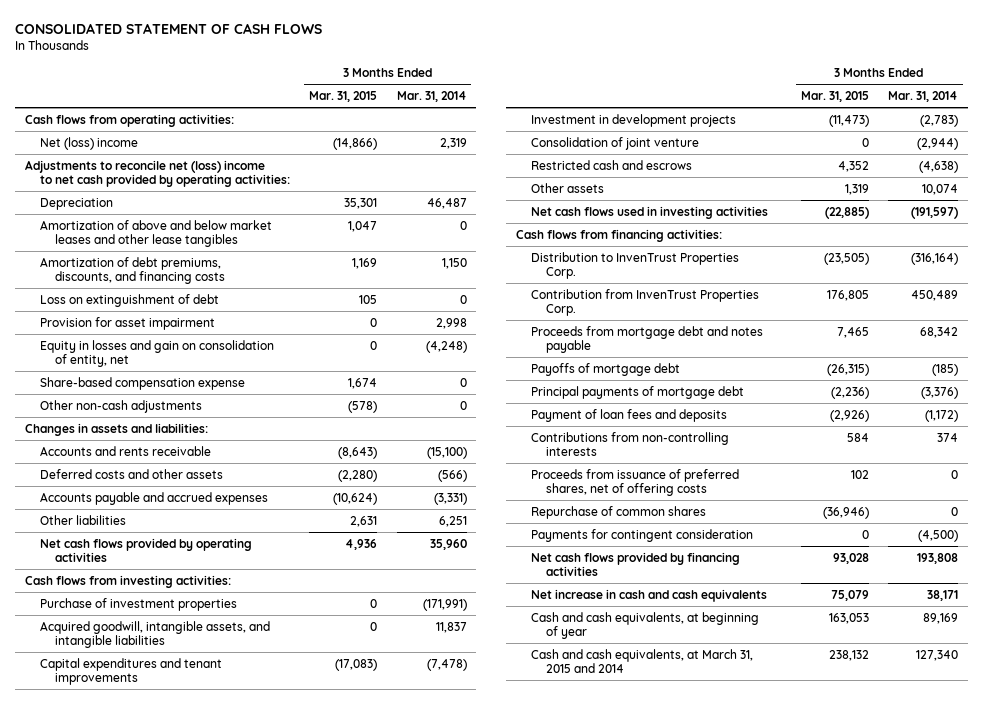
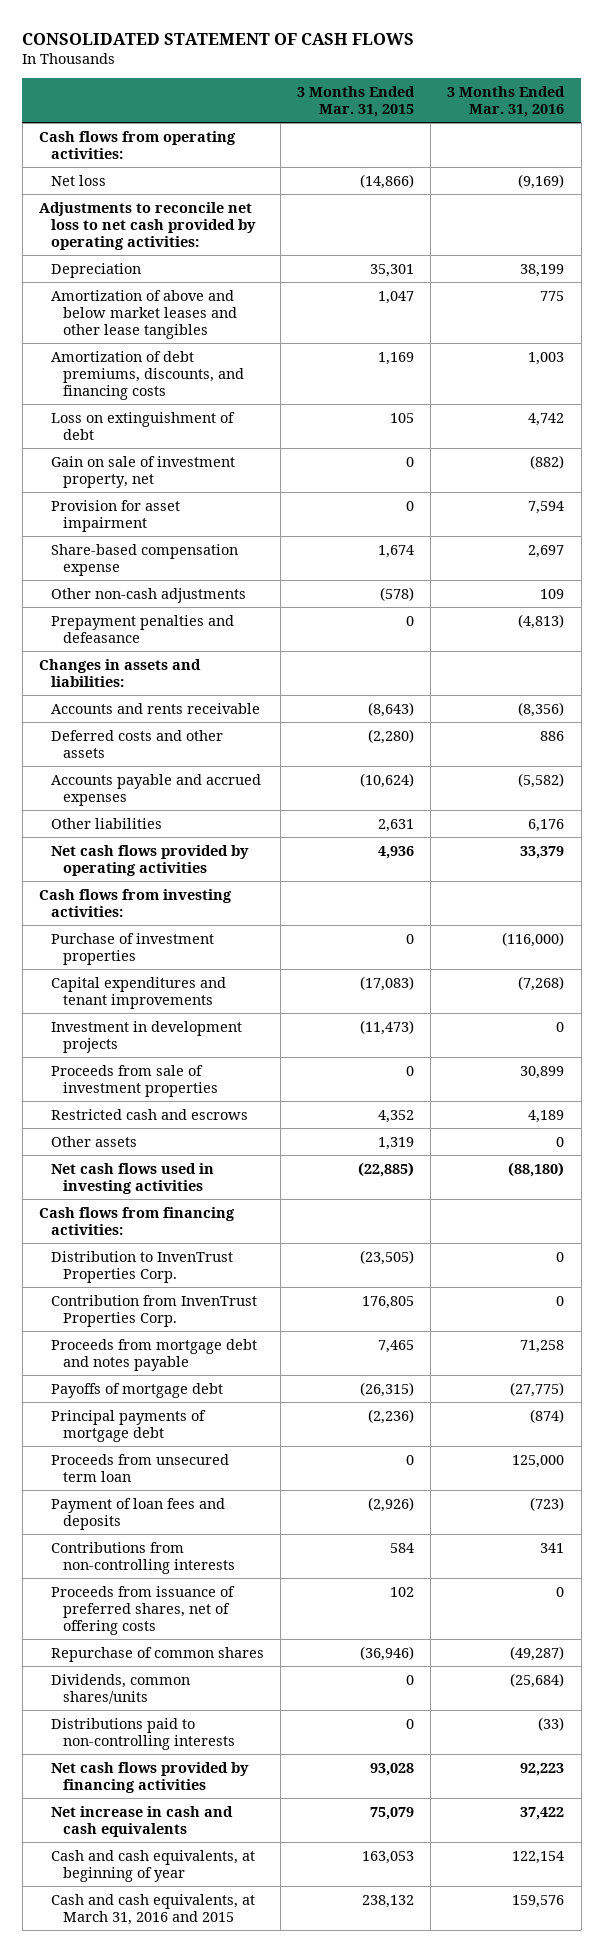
- | 3 Months Ended Mar. 31, 2015 | 3 Months Ended Mar. 31, 2014
+ | 3 Months Ended Mar. 31, 2015 | 3 Months Ended Mar. 31, 2016
- Net (loss) income | (14,866) | 2,319
- Adjustments to reconcile net (loss) income to net cash provided by operating activities:
+ Net loss | (14,866) | (9,169)
+ Adjustments to reconcile net loss to net cash provided by operating activities:
+ Gain on sale of investment property, net | 0 | (882)
- Equity in losses and gain on consolidation of entity, net | 0 | (4,248)
+ Prepayment penalties and defeasance | 0 | (4,813)
- Acquired goodwill, intangible assets, and intangible liabilities | 0 | 11,837
- Consolidation of joint venture | 0 | (2,944)
+ Proceeds from sale of investment properties | 0 | 30,899
+ Proceeds from unsecured term loan | 0 | 125,000
- Payments for contingent consideration | 0 | (4,500)
+ Dividends, common shares/units | 0 | (25,684)
+ Distributions paid to non-controlling interests | 0 | (33)
- Cash and cash equivalents, at March 31, 2015 and 2014 | 238,132 | 127,340
+ Cash and cash equivalents, at March 31, 2016 and 2015 | 238,132 | 159,576

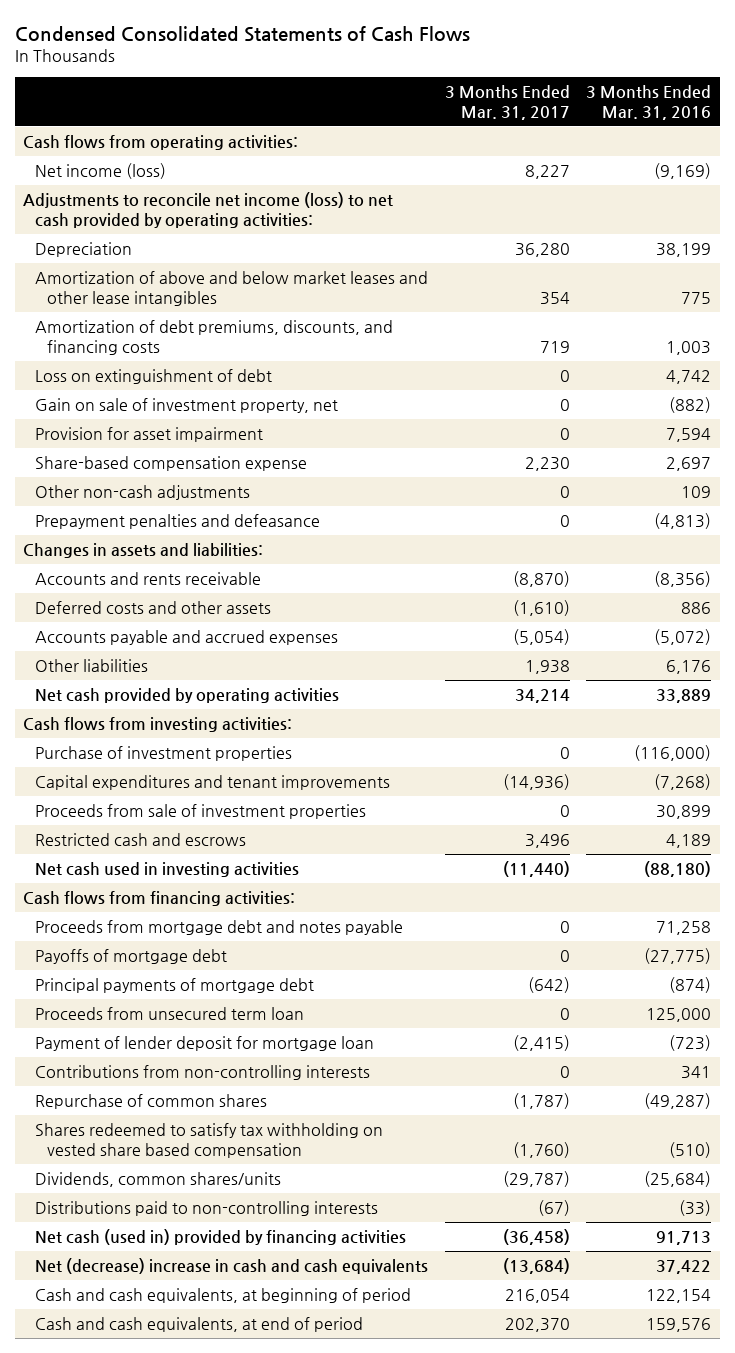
- CONSOLIDATED STATEMENT OF CASH FLOWS
+ Condensed Consolidated Statements of Cash Flows
- | 3 Months Ended Mar. 31, 2015 | 3 Months Ended Mar. 31, 2016
+ | 3 Months Ended Mar. 31, 2017 | 3 Months Ended Mar. 31, 2016
- Net loss | (14,866) | (9,169)
- Adjustments to reconcile net loss to net cash provided by operating activities:
+ Net income (loss) | 8,227 | (9,169)
+ Adjustments to reconcile net income (loss) to net cash provided by operating activities:
- Amortization of above and below market leases and other lease tangibles | 1,047 | 775
+ Amortization of above and below market leases and other lease intangibles | 354 | 775
- Accounts payable and accrued expenses | (10,624) | (5,582)
+ Accounts payable and accrued expenses | (5,054) | (5,072)
- Net cash flows provided by operating activities | 4,936 | 33,379
+ Net cash provided by operating activities | 34,214 | 33,889
- Investment in development projects | (11,473) | 0
- Other assets | 1,319 | 0
- Net cash flows used in investing activities | (22,885) | (88,180)
+ Net cash used in investing activities | (11,440) | (88,180)
- Distribution to InvenTrust Properties Corp. | (23,505) | 0
- Contribution from InvenTrust Properties Corp. | 176,805 | 0
- Payment of loan fees and deposits | (2,926) | (723)
+ Payment of lender deposit for mortgage loan | (2,415) | (723)
- Proceeds from issuance of preferred shares, net of offering costs | 102 | 0
+ Shares redeemed to satisfy tax withholding on vested share based compensation | (1,760) | (510)
- Net cash flows provided by financing activities | 93,028 | 92,223
- Net increase in cash and cash equivalents | 75,079 | 37,422
- Cash and cash equivalents, at beginning of year | 163,053 | 122,154
- Cash and cash equivalents, at March 31, 2016 and 2015 | 238,132 | 159,576
+ Net cash (used in) provided by financing activities | (36,458) | 91,713
+ Net (decrease) increase in cash and cash equivalents | (13,684) | 37,422
+ Cash and cash equivalents, at beginning of period | 216,054 | 122,154
+ Cash and cash equivalents, at end of period | 202,370 | 159,576

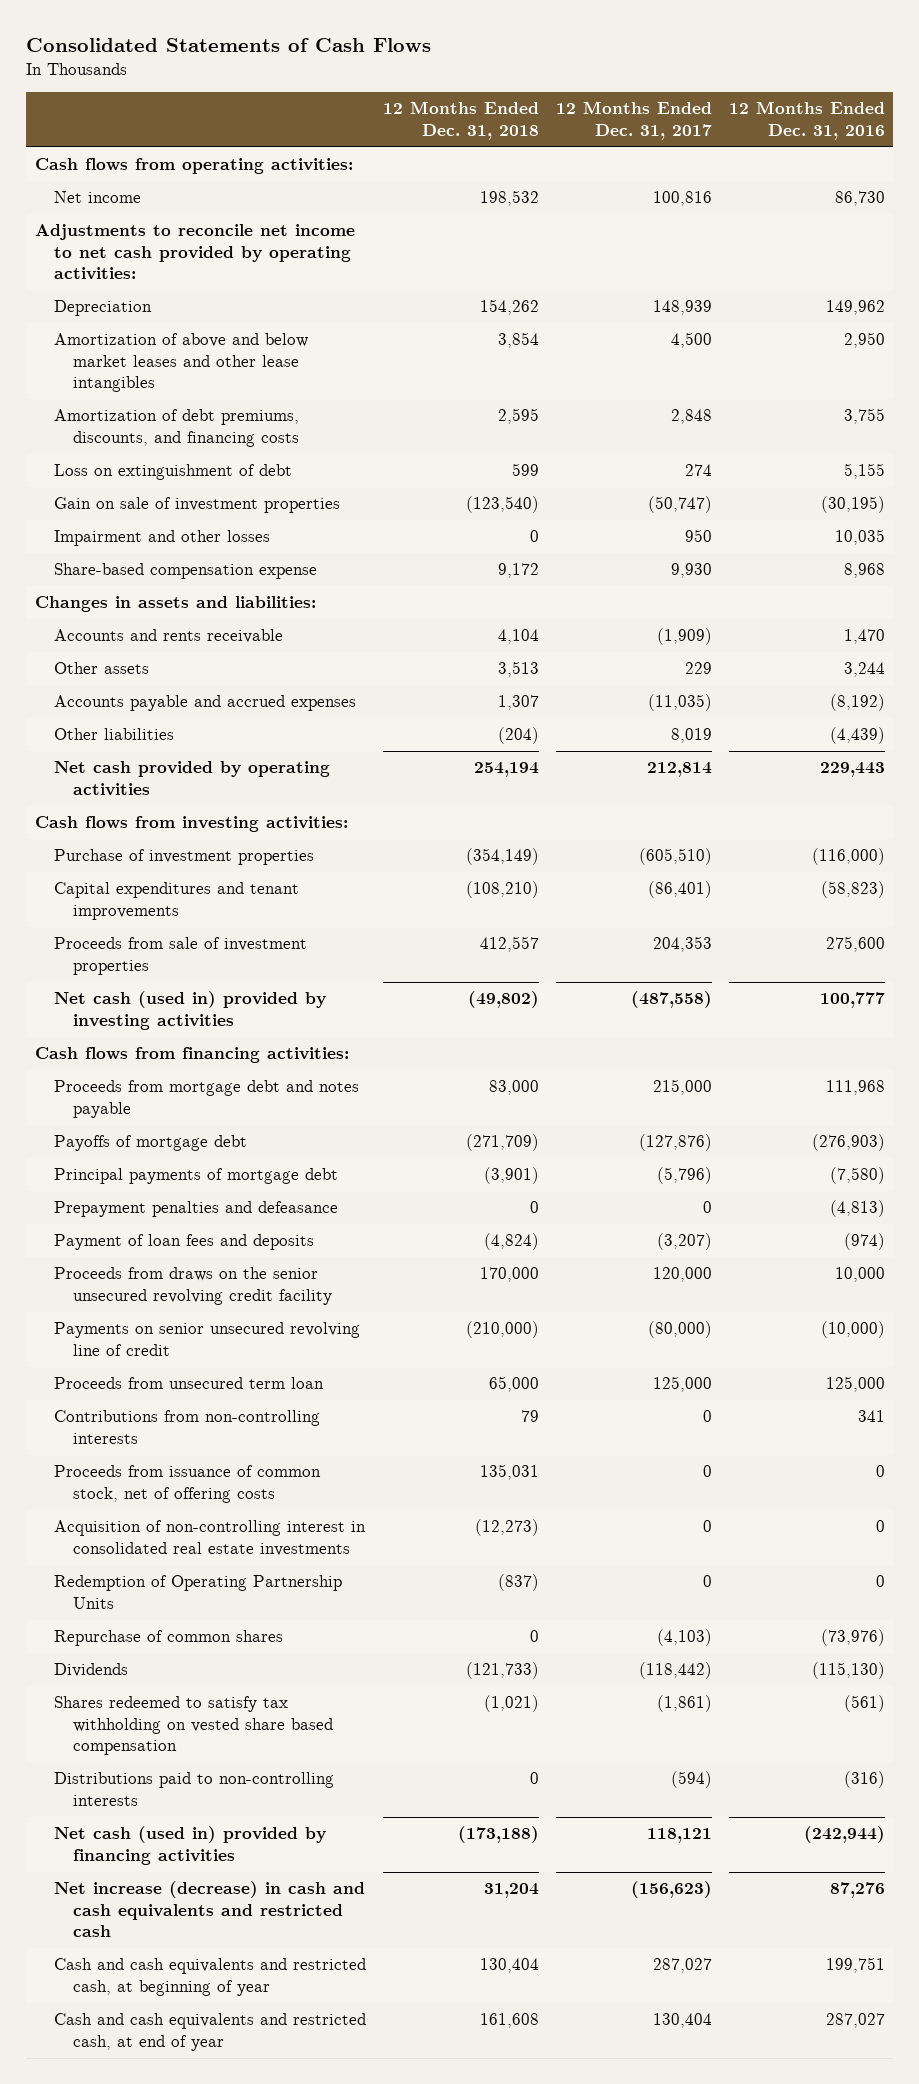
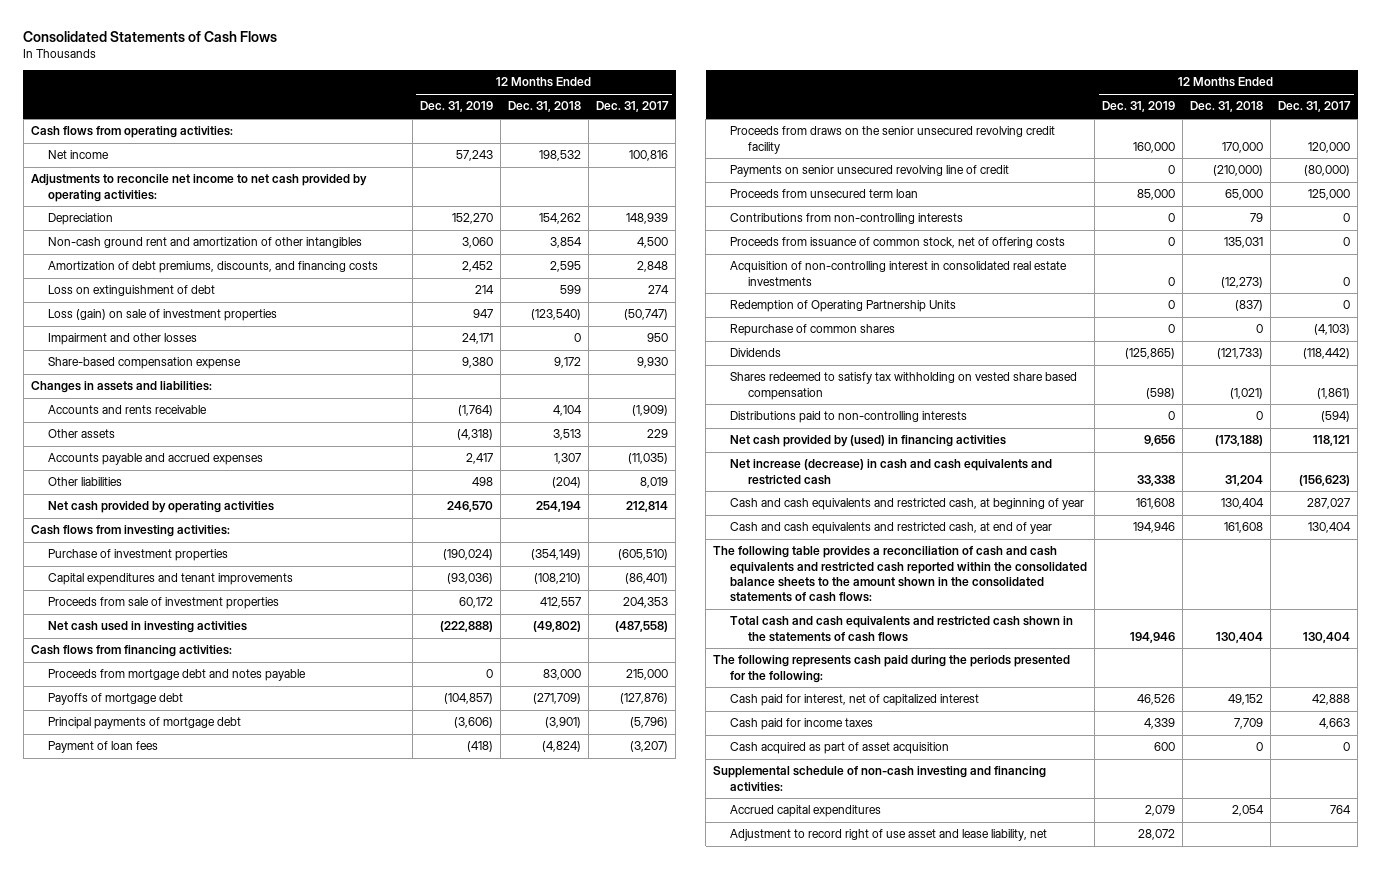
- | 12 Months Ended Dec. 31, 2018 | 12 Months Ended Dec. 31, 2017 | 12 Months Ended Dec. 31, 2016
+ | 12 Months Ended Dec. 31, 2019 | 12 Months Ended Dec. 31, 2018 | 12 Months Ended Dec. 31, 2017
- Amortization of above and below market leases and other lease intangibles | 3,854 | 4,500 | 2,950
+ Non-cash ground rent and amortization of other intangibles | 3,060 | 3,854 | 4,500
- Gain on sale of investment properties | (123,540) | (50,747) | (30,195)
+ Loss (gain) on sale of investment properties | 947 | (123,540) | (50,747)
- Net cash (used in) provided by investing activities | (49,802) | (487,558) | 100,777
+ Net cash used in investing activities | (222,888) | (49,802) | (487,558)
- Prepayment penalties and defeasance | 0 | 0 | (4,813)
- Payment of loan fees and deposits | (4,824) | (3,207) | (974)
+ Payment of loan fees | (418) | (4,824) | (3,207)
- Net cash (used in) provided by financing activities | (173,188) | 118,121 | (242,944)
+ Net cash provided by (used) in financing activities | 9,656 | (173,188) | 118,121
+ The following table provides a reconciliation of cash and cash equivalents and restricted cash reported within the consolidated balance sheets to the amount shown in the consolidated statements of cash flows:
+ Total cash and cash equivalents and restricted cash shown in the statements of cash flows | 194,946 | 130,404 | 130,404
+ The following represents cash paid during the periods presented for the following:
+ Cash paid for interest, net of capitalized interest | 46,526 | 49,152 | 42,888
+ Cash paid for income taxes | 4,339 | 7,709 | 4,663
+ Cash acquired as part of asset acquisition | 600 | 0 | 0
+ Supplemental schedule of non-cash investing and financing activities:
+ Accrued capital expenditures | 2,079 | 2,054 | 764
+ Adjustment to record right of use asset and lease liability, net | 28,072 | |

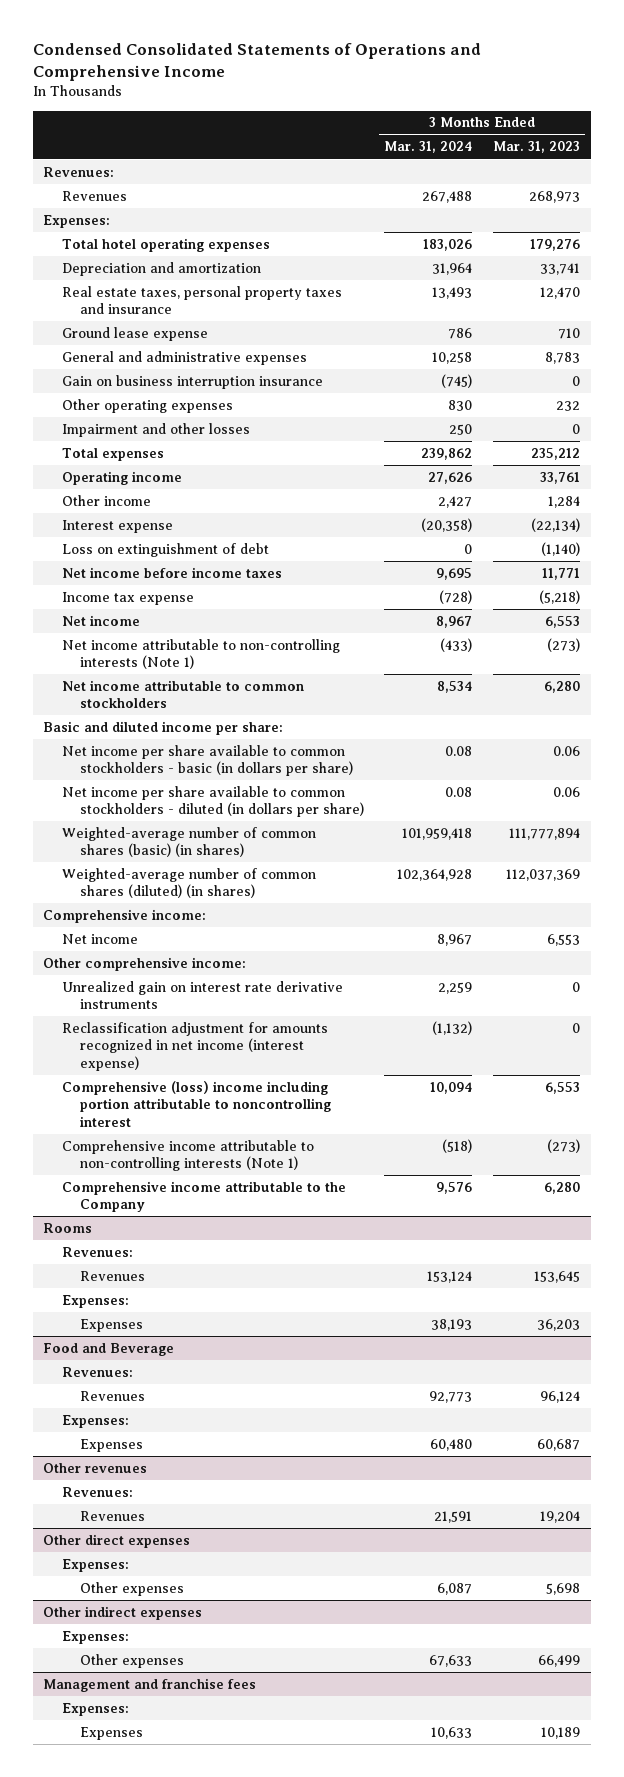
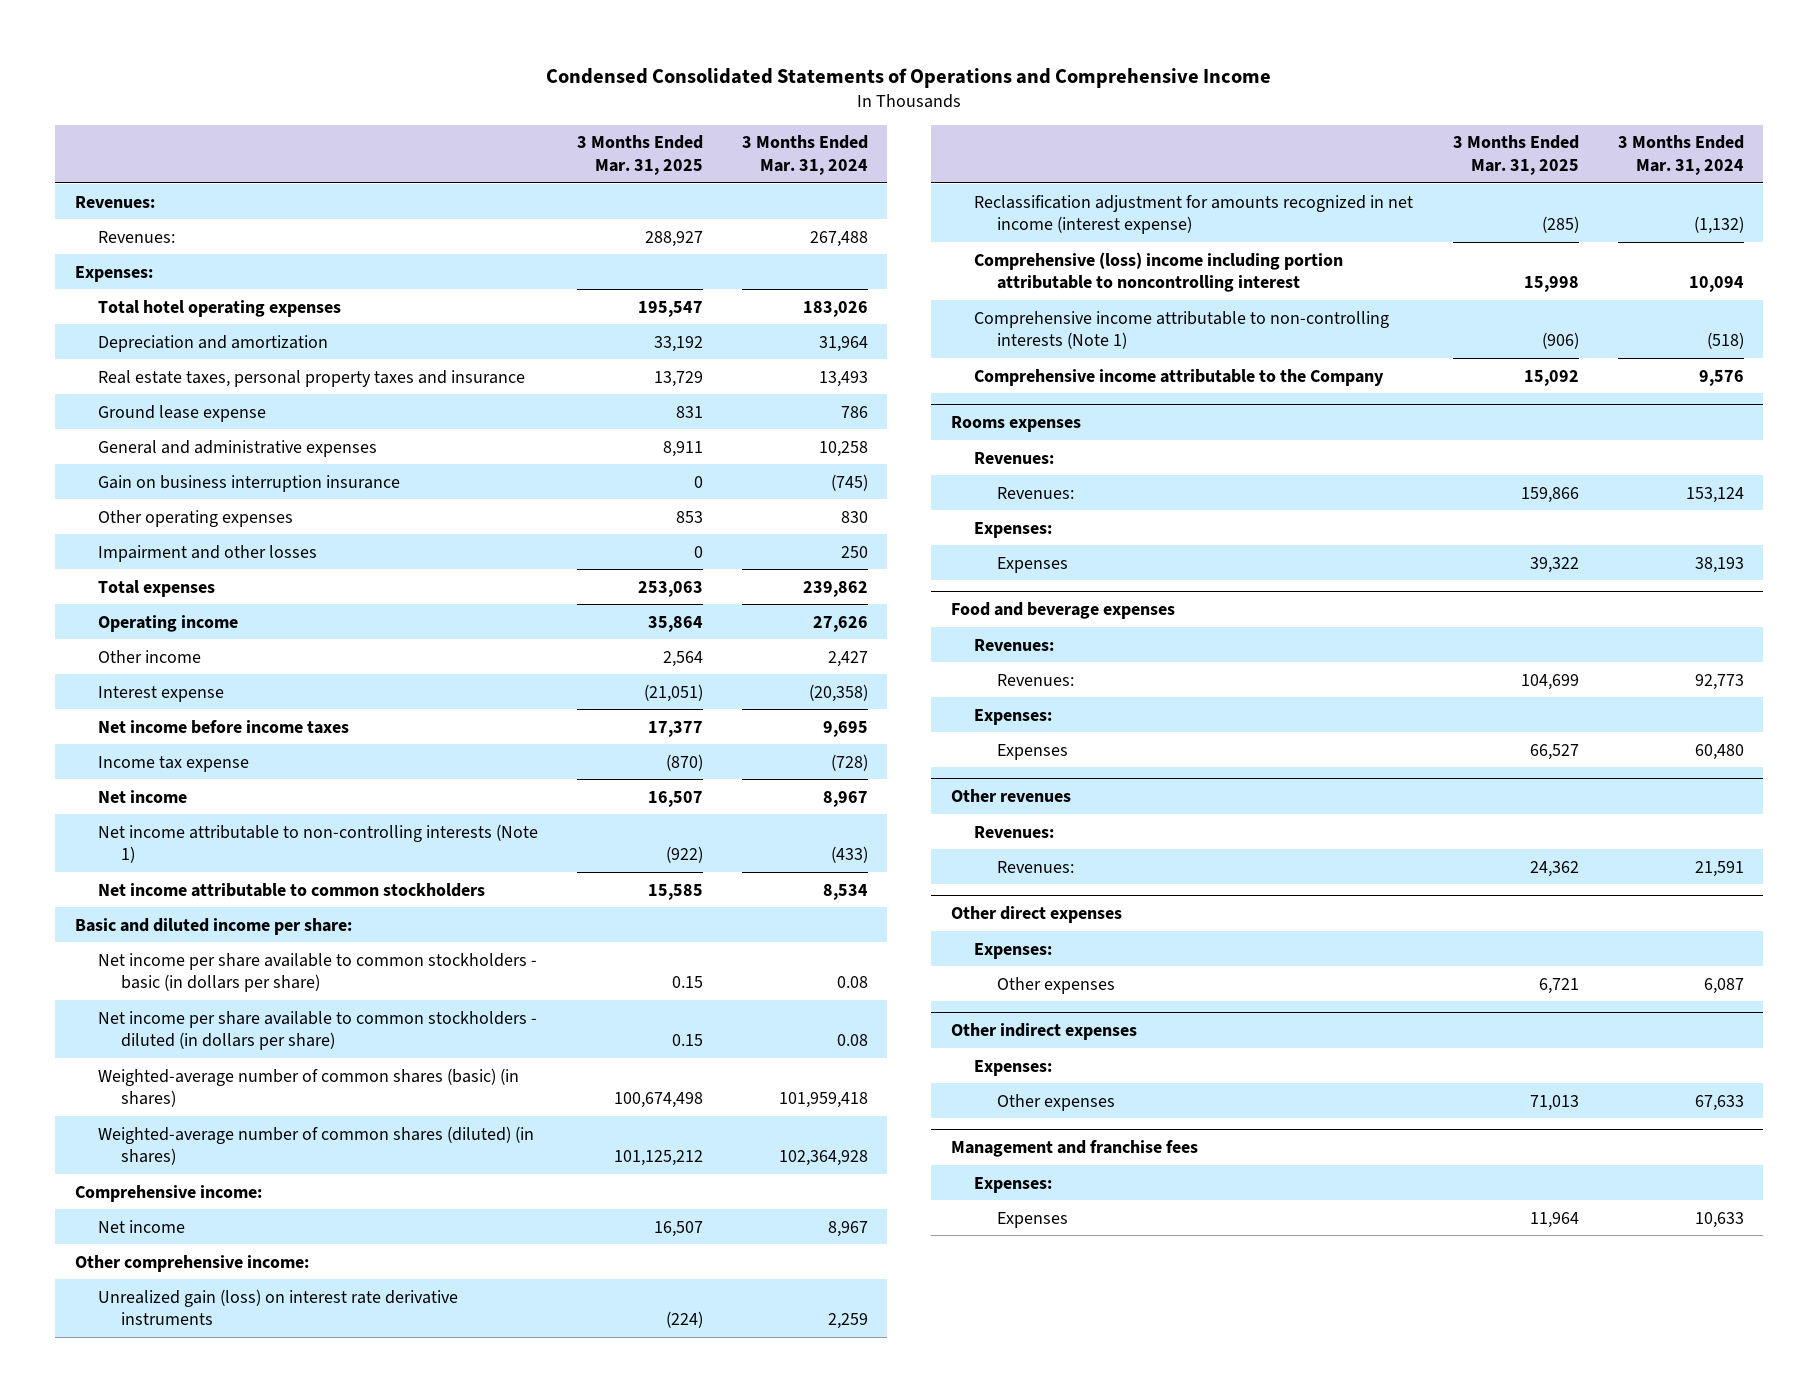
- | 3 Months Ended Mar. 31, 2024 | 3 Months Ended Mar. 31, 2023
+ | 3 Months Ended Mar. 31, 2025 | 3 Months Ended Mar. 31, 2024
- Revenues | 267,488 | 268,973
+ Revenues: | 288,927 | 267,488
- Loss on extinguishment of debt | 0 | (1,140)
- Unrealized gain on interest rate derivative instruments | 2,259 | 0
+ Unrealized gain (loss) on interest rate derivative instruments | (224) | 2,259
- Rooms
+ Rooms expenses
- Revenues | 153,124 | 153,645
+ Revenues: | 159,866 | 153,124
- Food and Beverage
+ Food and beverage expenses
- Revenues | 92,773 | 96,124
+ Revenues: | 104,699 | 92,773
@ Other revenues
- Revenues | 21,591 | 19,204
+ Revenues: | 24,362 | 21,591

